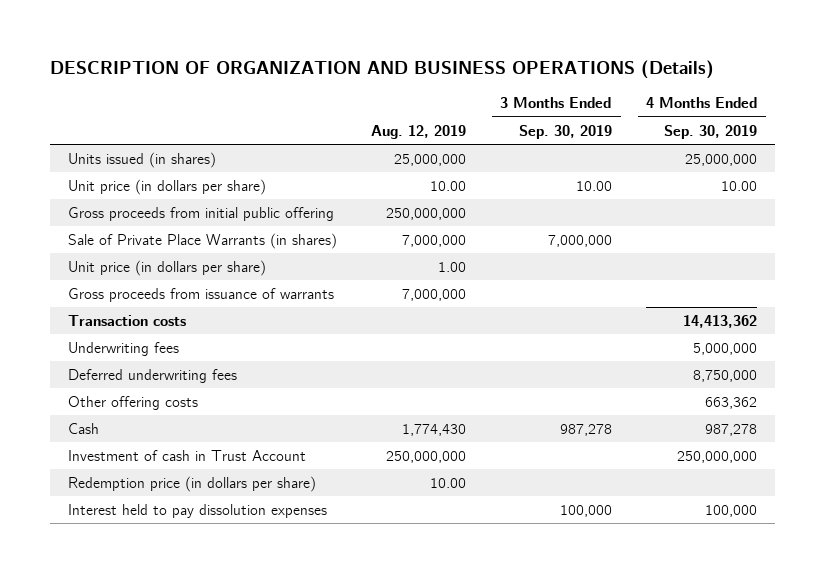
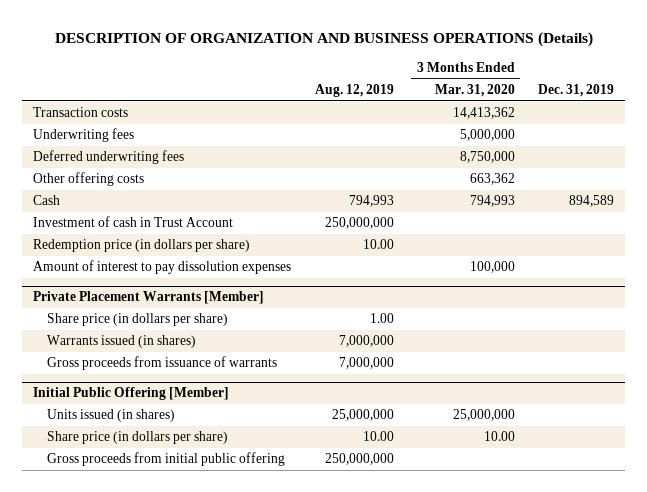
- | Aug. 12, 2019 | 3 Months Ended Sep. 30, 2019 | 4 Months Ended Sep. 30, 2019
+ | Aug. 12, 2019 | 3 Months Ended Mar. 31, 2020 | Dec. 31, 2019
- Units issued (in shares) | 25,000,000 | | 25,000,000
- Unit price (in dollars per share) | 10.00 | 10.00 | 10.00
- Gross proceeds from initial public offering | 250,000,000 | |
- Sale of Private Place Warrants (in shares) | 7,000,000 | 7,000,000 |
- Unit price (in dollars per share) | 1.00 | |
- Gross proceeds from issuance of warrants | 7,000,000 | |
- Cash | 1,774,430 | 987,278 | 987,278
+ Cash | 794,993 | 794,993 | 894,589
- Interest held to pay dissolution expenses | | 100,000 | 100,000
+ Amount of interest to pay dissolution expenses | | 100,000 |
+ Private Placement Warrants [Member]
+ Share price (in dollars per share) | 1.00 | |
+ Warrants issued (in shares) | 7,000,000 | |
+ Gross proceeds from issuance of warrants | 7,000,000 | |
+ Initial Public Offering [Member]
+ Units issued (in shares) | 25,000,000 | 25,000,000 |
+ Share price (in dollars per share) | 10.00 | 10.00 |
+ Gross proceeds from initial public offering | 250,000,000 | |

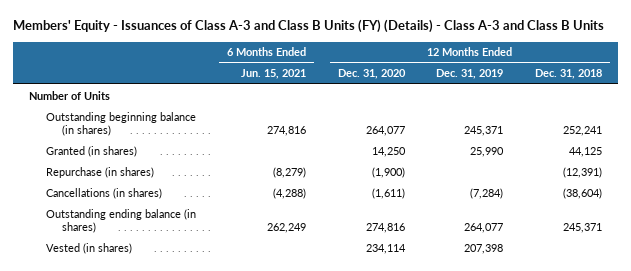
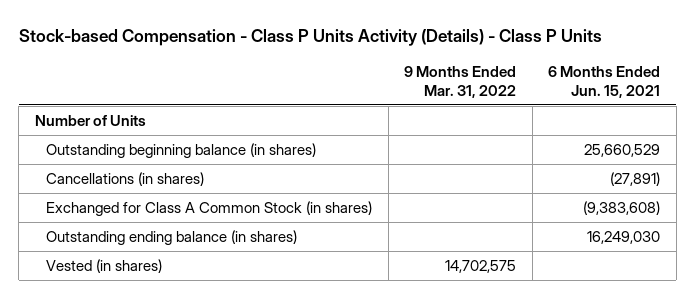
- Members' Equity - Issuances of Class A-3 and Class B Units (FY) (Details) - Class A-3 and Class B Units
+ Stock-based Compensation - Class P Units Activity (Details) - Class P Units
- | 6 Months Ended Jun. 15, 2021 | 12 Months Ended Dec. 31, 2020 | 12 Months Ended Dec. 31, 2019 | 12 Months Ended Dec. 31, 2018
+ | 9 Months Ended Mar. 31, 2022 | 6 Months Ended Jun. 15, 2021
- Outstanding beginning balance (in shares) | 274,816 | 264,077 | 245,371 | 252,241
- Granted (in shares) | | 14,250 | 25,990 | 44,125
- Repurchase (in shares) | (8,279) | (1,900) | | (12,391)
- Cancellations (in shares) | (4,288) | (1,611) | (7,284) | (38,604)
- Outstanding ending balance (in shares) | 262,249 | 274,816 | 264,077 | 245,371
+ Outstanding beginning balance (in shares) | | 25,660,529
+ Cancellations (in shares) | | (27,891)
+ Exchanged for Class A Common Stock (in shares) | | (9,383,608)
+ Outstanding ending balance (in shares) | | 16,249,030

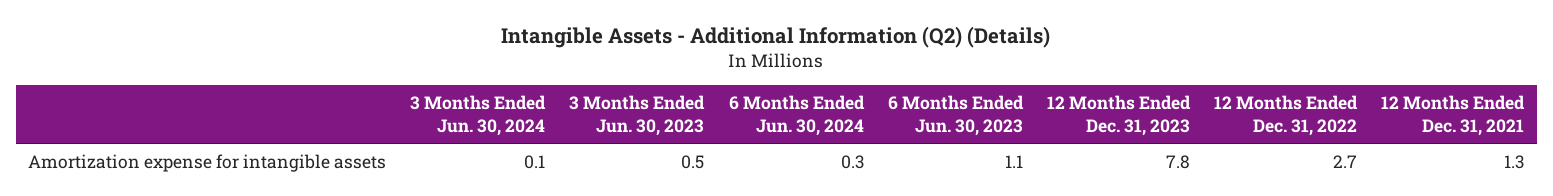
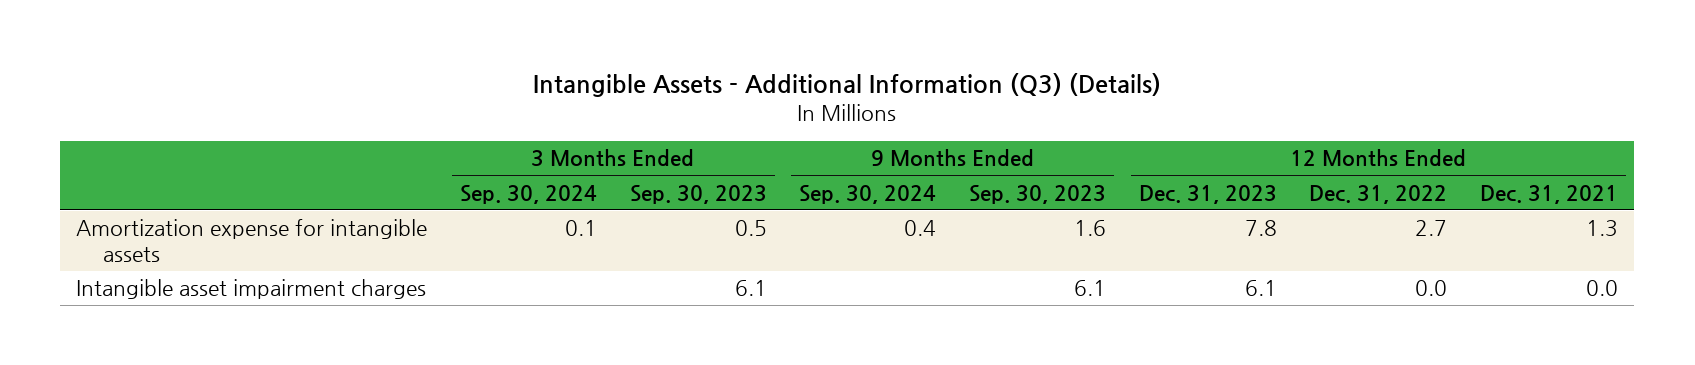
- Intangible Assets - Additional Information (Q2) (Details)
+ Intangible Assets - Additional Information (Q3) (Details)
- | 3 Months Ended Jun. 30, 2024 | 3 Months Ended Jun. 30, 2023 | 6 Months Ended Jun. 30, 2024 | 6 Months Ended Jun. 30, 2023 | 12 Months Ended Dec. 31, 2023 | 12 Months Ended Dec. 31, 2022 | 12 Months Ended Dec. 31, 2021
+ | 3 Months Ended Sep. 30, 2024 | 3 Months Ended Sep. 30, 2023 | 9 Months Ended Sep. 30, 2024 | 9 Months Ended Sep. 30, 2023 | 12 Months Ended Dec. 31, 2023 | 12 Months Ended Dec. 31, 2022 | 12 Months Ended Dec. 31, 2021
+ Intangible asset impairment charges | | 6.1 | | 6.1 | 6.1 | 0.0 | 0.0

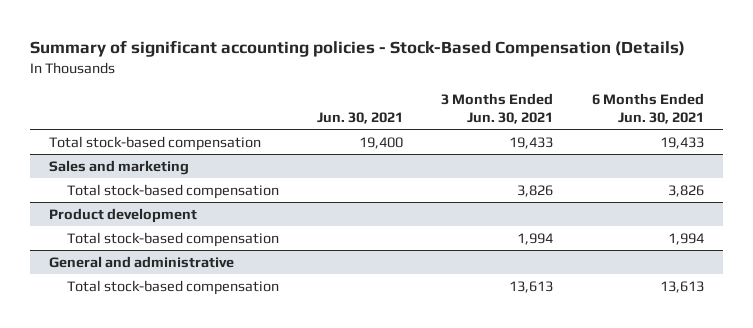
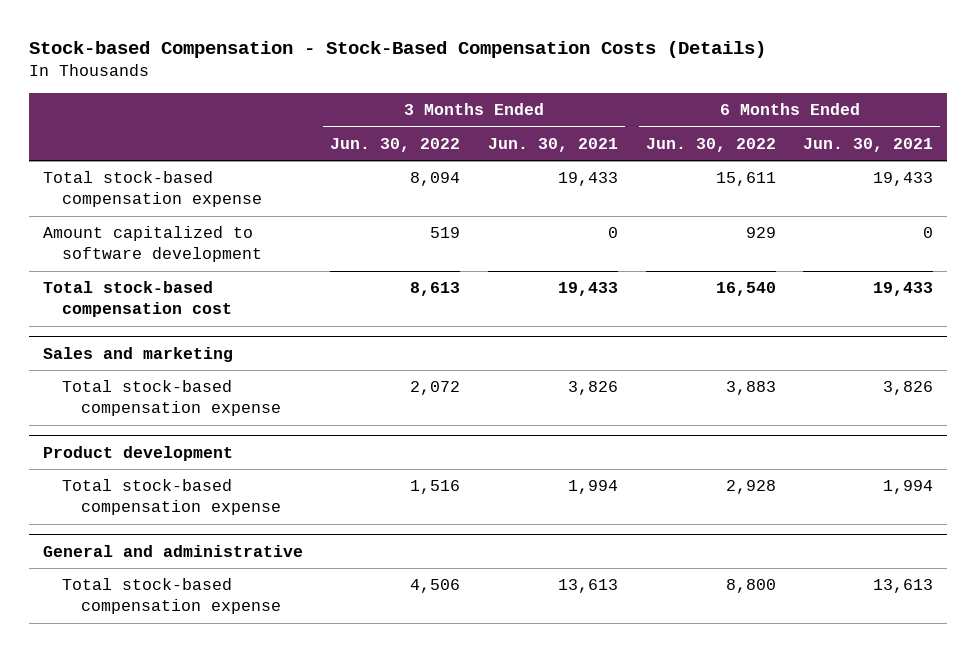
- Summary of significant accounting policies - Stock-Based Compensation (Details)
+ Stock-based Compensation - Stock-Based Compensation Costs (Details)
- | Jun. 30, 2021 | 3 Months Ended Jun. 30, 2021 | 6 Months Ended Jun. 30, 2021
+ | 3 Months Ended Jun. 30, 2022 | 3 Months Ended Jun. 30, 2021 | 6 Months Ended Jun. 30, 2022 | 6 Months Ended Jun. 30, 2021
- Total stock-based compensation | 19,400 | 19,433 | 19,433
+ Total stock-based compensation expense | 8,094 | 19,433 | 15,611 | 19,433
+ Amount capitalized to software development | 519 | 0 | 929 | 0
+ Total stock-based compensation cost | 8,613 | 19,433 | 16,540 | 19,433
@ Sales and marketing
- Total stock-based compensation | | 3,826 | 3,826
+ Total stock-based compensation expense | 2,072 | 3,826 | 3,883 | 3,826
@ Product development
- Total stock-based compensation | | 1,994 | 1,994
+ Total stock-based compensation expense | 1,516 | 1,994 | 2,928 | 1,994
@ General and administrative
- Total stock-based compensation | | 13,613 | 13,613
+ Total stock-based compensation expense | 4,506 | 13,613 | 8,800 | 13,613

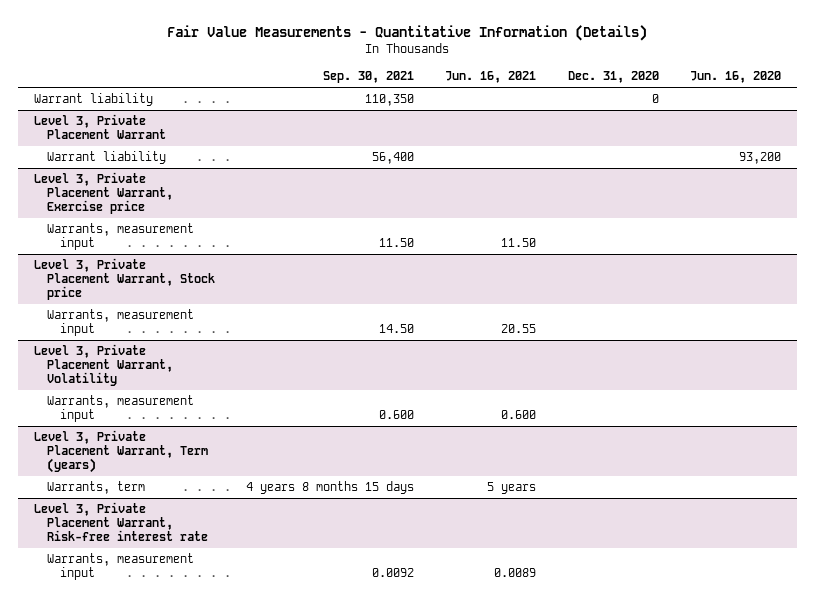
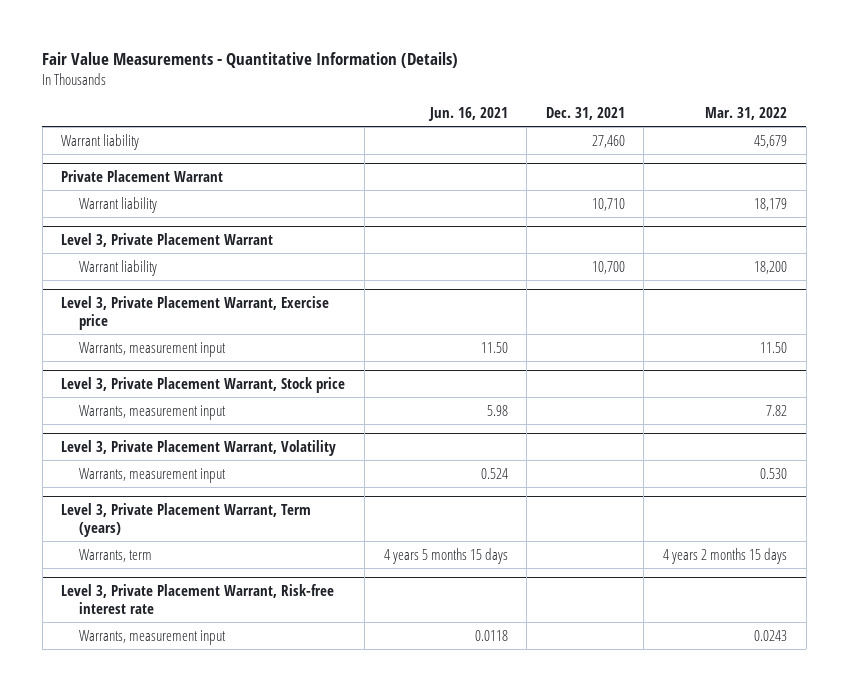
- | Sep. 30, 2021 | Jun. 16, 2021 | Dec. 31, 2020 | Jun. 16, 2020
+ | Jun. 16, 2021 | Dec. 31, 2021 | Mar. 31, 2022
+ Private Placement Warrant
+ Warrant liability | | 10,710 | 18,179
@ Level 3, Private Placement Warrant, Stock price
- Warrants, measurement input | 14.50 | 20.55 | |
+ Warrants, measurement input | 5.98 | | 7.82
@ Level 3, Private Placement Warrant, Volatility
- Warrants, measurement input | 0.600 | 0.600 | |
+ Warrants, measurement input | 0.524 | | 0.530
@ Level 3, Private Placement Warrant, Term (years)
- Warrants, term | 4 years 8 months 15 days | 5 years | |
+ Warrants, term | 4 years 5 months 15 days | | 4 years 2 months 15 days
@ Level 3, Private Placement Warrant, Risk-free interest rate
- Warrants, measurement input | 0.0092 | 0.0089 | |
+ Warrants, measurement input | 0.0118 | | 0.0243

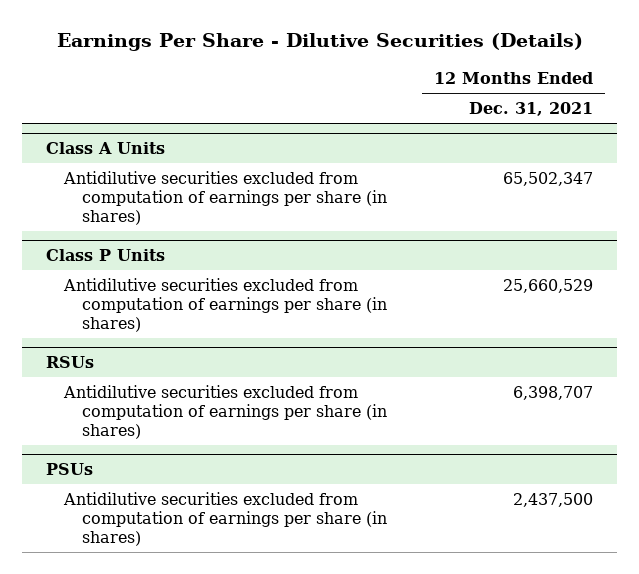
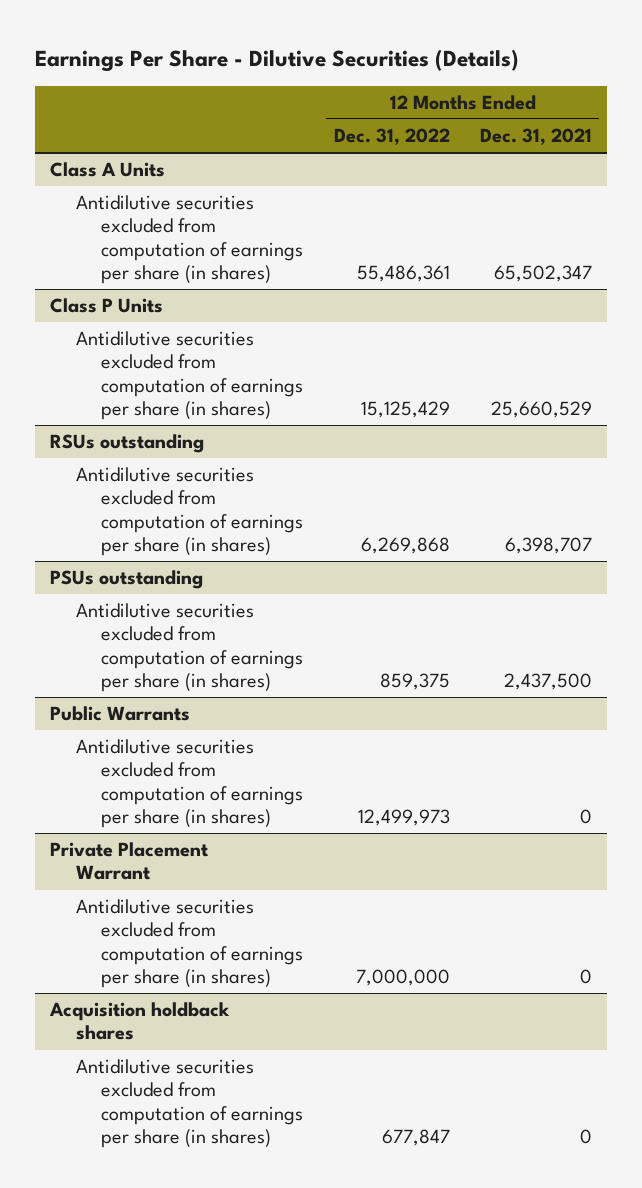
- | 12 Months Ended Dec. 31, 2021
+ | 12 Months Ended Dec. 31, 2022 | 12 Months Ended Dec. 31, 2021
- RSUs
+ RSUs outstanding
- PSUs
+ PSUs outstanding
+ Public Warrants
+ Antidilutive securities excluded from computation of earnings per share (in shares) | 12,499,973 | 0
+ Private Placement Warrant
+ Antidilutive securities excluded from computation of earnings per share (in shares) | 7,000,000 | 0
+ Acquisition holdback shares
+ Antidilutive securities excluded from computation of earnings per share (in shares) | 677,847 | 0

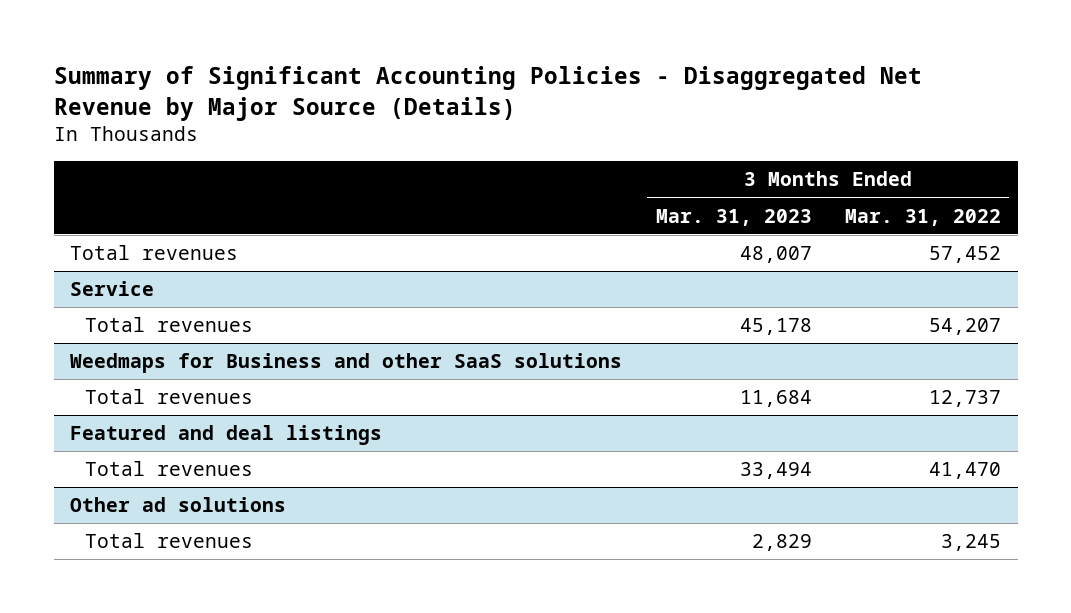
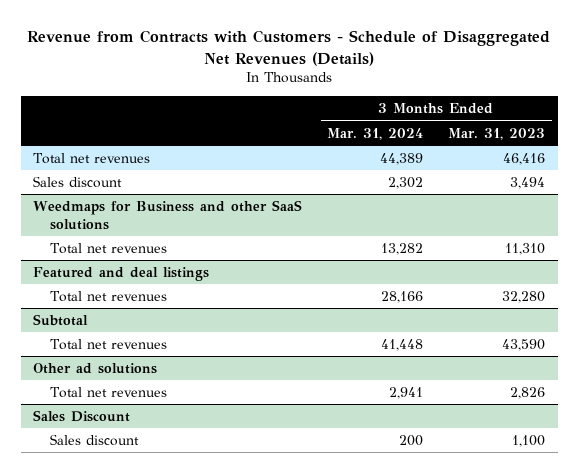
- Summary of Significant Accounting Policies - Disaggregated Net Revenue by Major Source (Details)
+ Revenue from Contracts with Customers - Schedule of Disaggregated Net Revenues (Details)
- | 3 Months Ended Mar. 31, 2023 | 3 Months Ended Mar. 31, 2022
+ | 3 Months Ended Mar. 31, 2024 | 3 Months Ended Mar. 31, 2023
- Total revenues | 48,007 | 57,452
- Service
- Total revenues | 45,178 | 54,207
+ Total net revenues | 44,389 | 46,416
+ Sales discount | 2,302 | 3,494
@ Weedmaps for Business and other SaaS solutions
- Total revenues | 11,684 | 12,737
+ Total net revenues | 13,282 | 11,310
@ Featured and deal listings
- Total revenues | 33,494 | 41,470
+ Total net revenues | 28,166 | 32,280
+ Subtotal
+ Total net revenues | 41,448 | 43,590
@ Other ad solutions
- Total revenues | 2,829 | 3,245
+ Total net revenues | 2,941 | 2,826
+ Sales Discount
+ Sales discount | 200 | 1,100

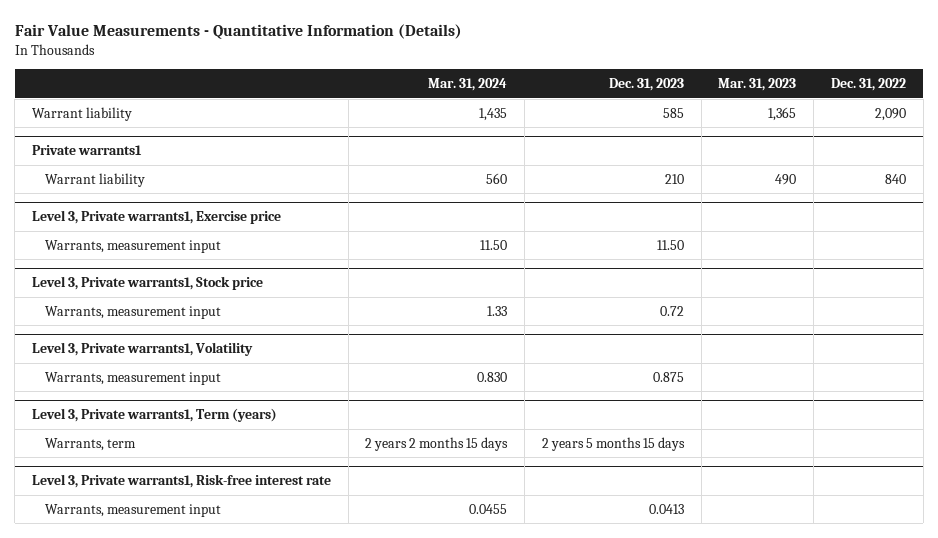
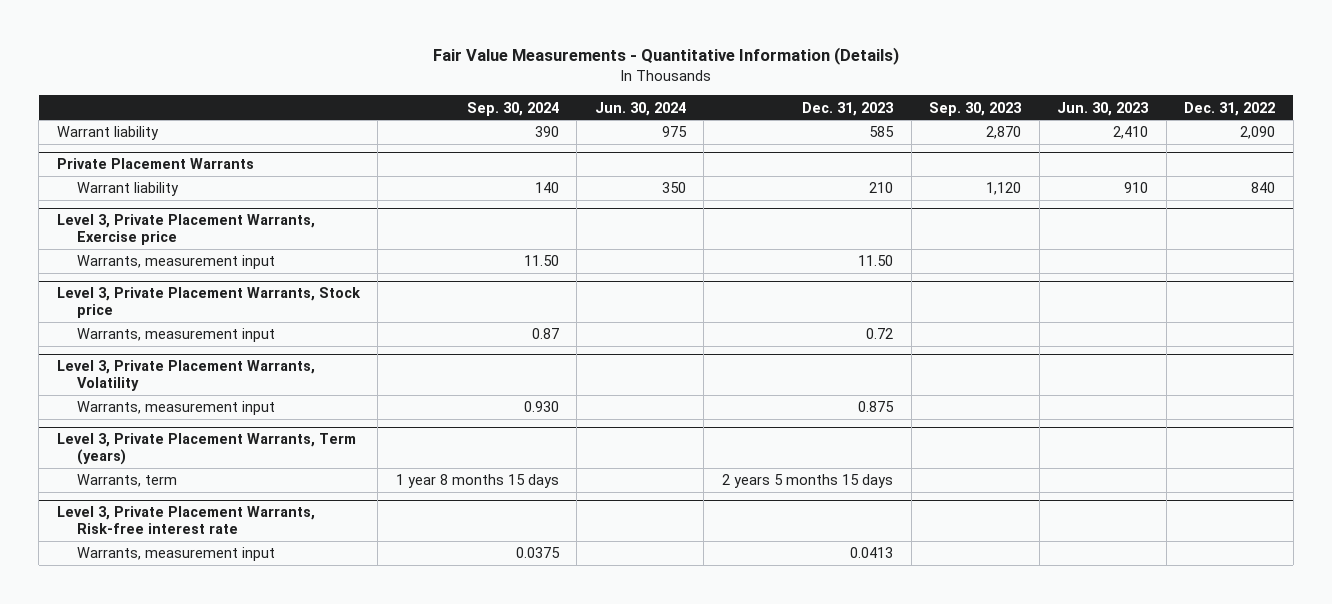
- | Mar. 31, 2024 | Dec. 31, 2023 | Mar. 31, 2023 | Dec. 31, 2022
+ | Sep. 30, 2024 | Jun. 30, 2024 | Dec. 31, 2023 | Sep. 30, 2023 | Jun. 30, 2023 | Dec. 31, 2022
- Private warrants1
+ Private Placement Warrants
- Level 3, Private warrants1, Exercise price
+ Level 3, Private Placement Warrants, Exercise price
- Level 3, Private warrants1, Stock price
+ Level 3, Private Placement Warrants, Stock price
- Level 3, Private warrants1, Volatility
+ Level 3, Private Placement Warrants, Volatility
- Level 3, Private warrants1, Term (years)
+ Level 3, Private Placement Warrants, Term (years)
- Level 3, Private warrants1, Risk-free interest rate
+ Level 3, Private Placement Warrants, Risk-free interest rate

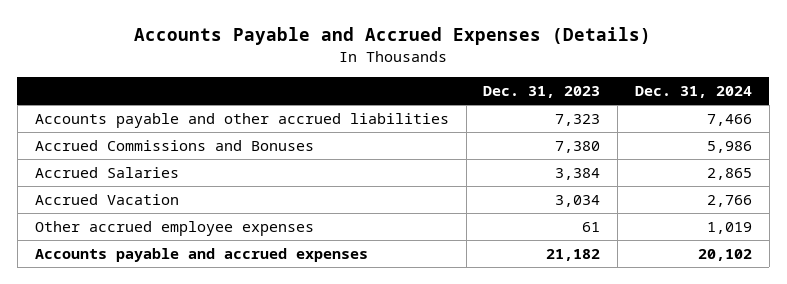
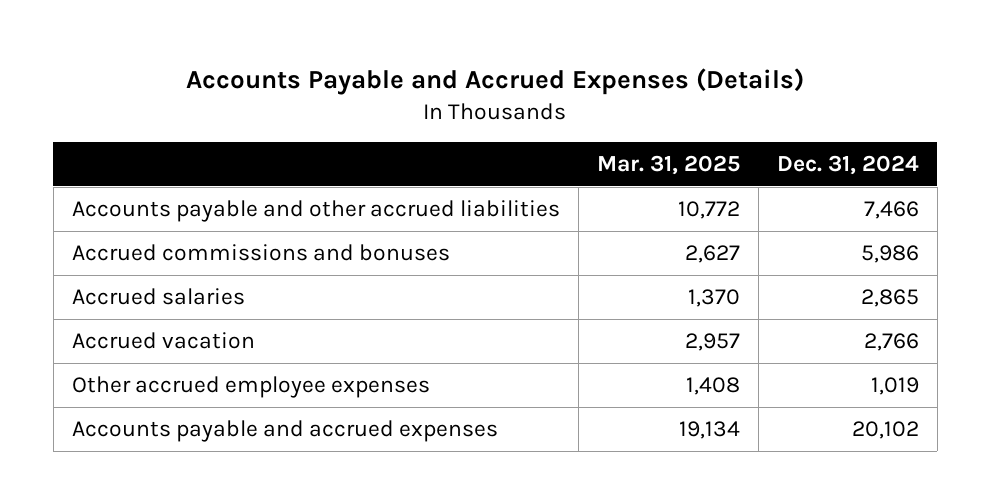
- | Dec. 31, 2023 | Dec. 31, 2024
+ | Mar. 31, 2025 | Dec. 31, 2024
- Accrued Commissions and Bonuses | 7,380 | 5,986
- Accrued Salaries | 3,384 | 2,865
- Accrued Vacation | 3,034 | 2,766
+ Accrued commissions and bonuses | 2,627 | 5,986
+ Accrued salaries | 1,370 | 2,865
+ Accrued vacation | 2,957 | 2,766

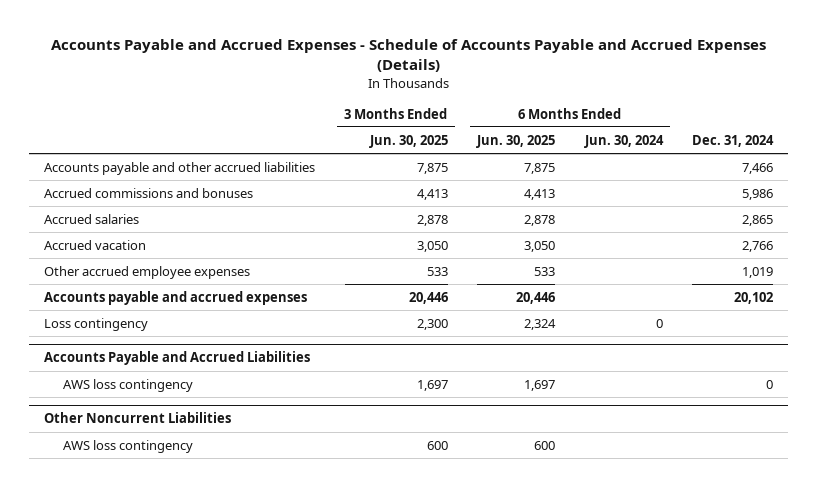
- Accounts Payable and Accrued Expenses (Details)
+ Accounts Payable and Accrued Expenses - Schedule of Accounts Payable and Accrued Expenses (Details)
- | Mar. 31, 2025 | Dec. 31, 2024
+ | 3 Months Ended Jun. 30, 2025 | 6 Months Ended Jun. 30, 2025 | 6 Months Ended Jun. 30, 2024 | Dec. 31, 2024
+ Loss contingency | 2,300 | 2,324 | 0 |
+ Accounts Payable and Accrued Liabilities
+ AWS loss contingency | 1,697 | 1,697 | | 0
+ Other Noncurrent Liabilities
+ AWS loss contingency | 600 | 600 | |

